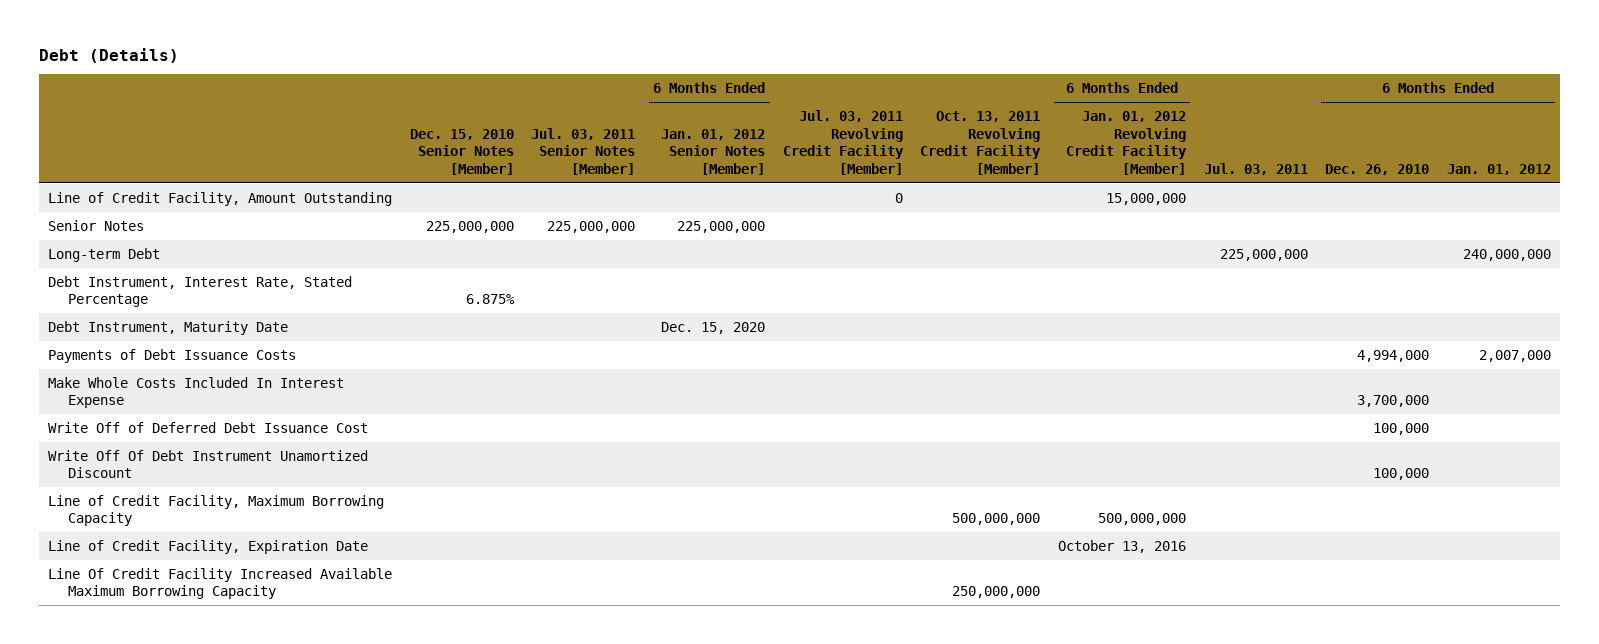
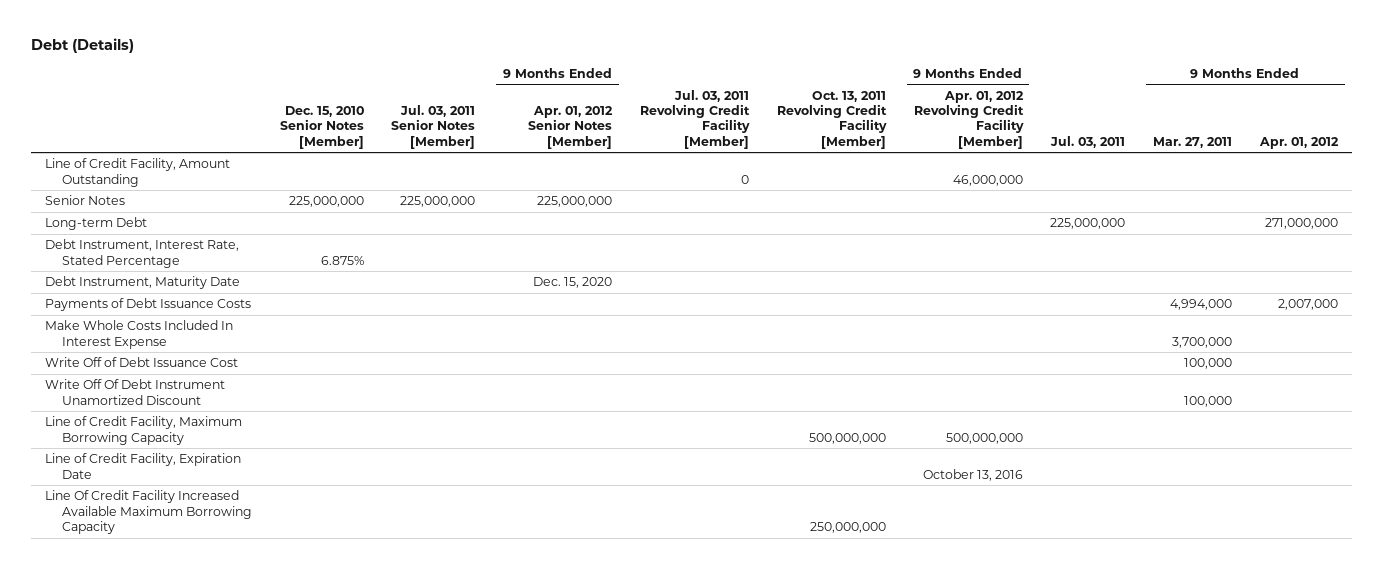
- | Dec. 15, 2010 Senior Notes [Member] | Jul. 03, 2011 Senior Notes [Member] | 6 Months Ended Jan. 01, 2012 Senior Notes [Member] | Jul. 03, 2011 Revolving Credit Facility [Member] | Oct. 13, 2011 Revolving Credit Facility [Member] | 6 Months Ended Jan. 01, 2012 Revolving Credit Facility [Member] | Jul. 03, 2011 | 6 Months Ended Dec. 26, 2010 | 6 Months Ended Jan. 01, 2012
+ | Dec. 15, 2010 Senior Notes [Member] | Jul. 03, 2011 Senior Notes [Member] | 9 Months Ended Apr. 01, 2012 Senior Notes [Member] | Jul. 03, 2011 Revolving Credit Facility [Member] | Oct. 13, 2011 Revolving Credit Facility [Member] | 9 Months Ended Apr. 01, 2012 Revolving Credit Facility [Member] | Jul. 03, 2011 | 9 Months Ended Mar. 27, 2011 | 9 Months Ended Apr. 01, 2012
- Write Off of Deferred Debt Issuance Cost | | | | | | | | 100,000 |
+ Write Off of Debt Issuance Cost | | | | | | | | 100,000 |

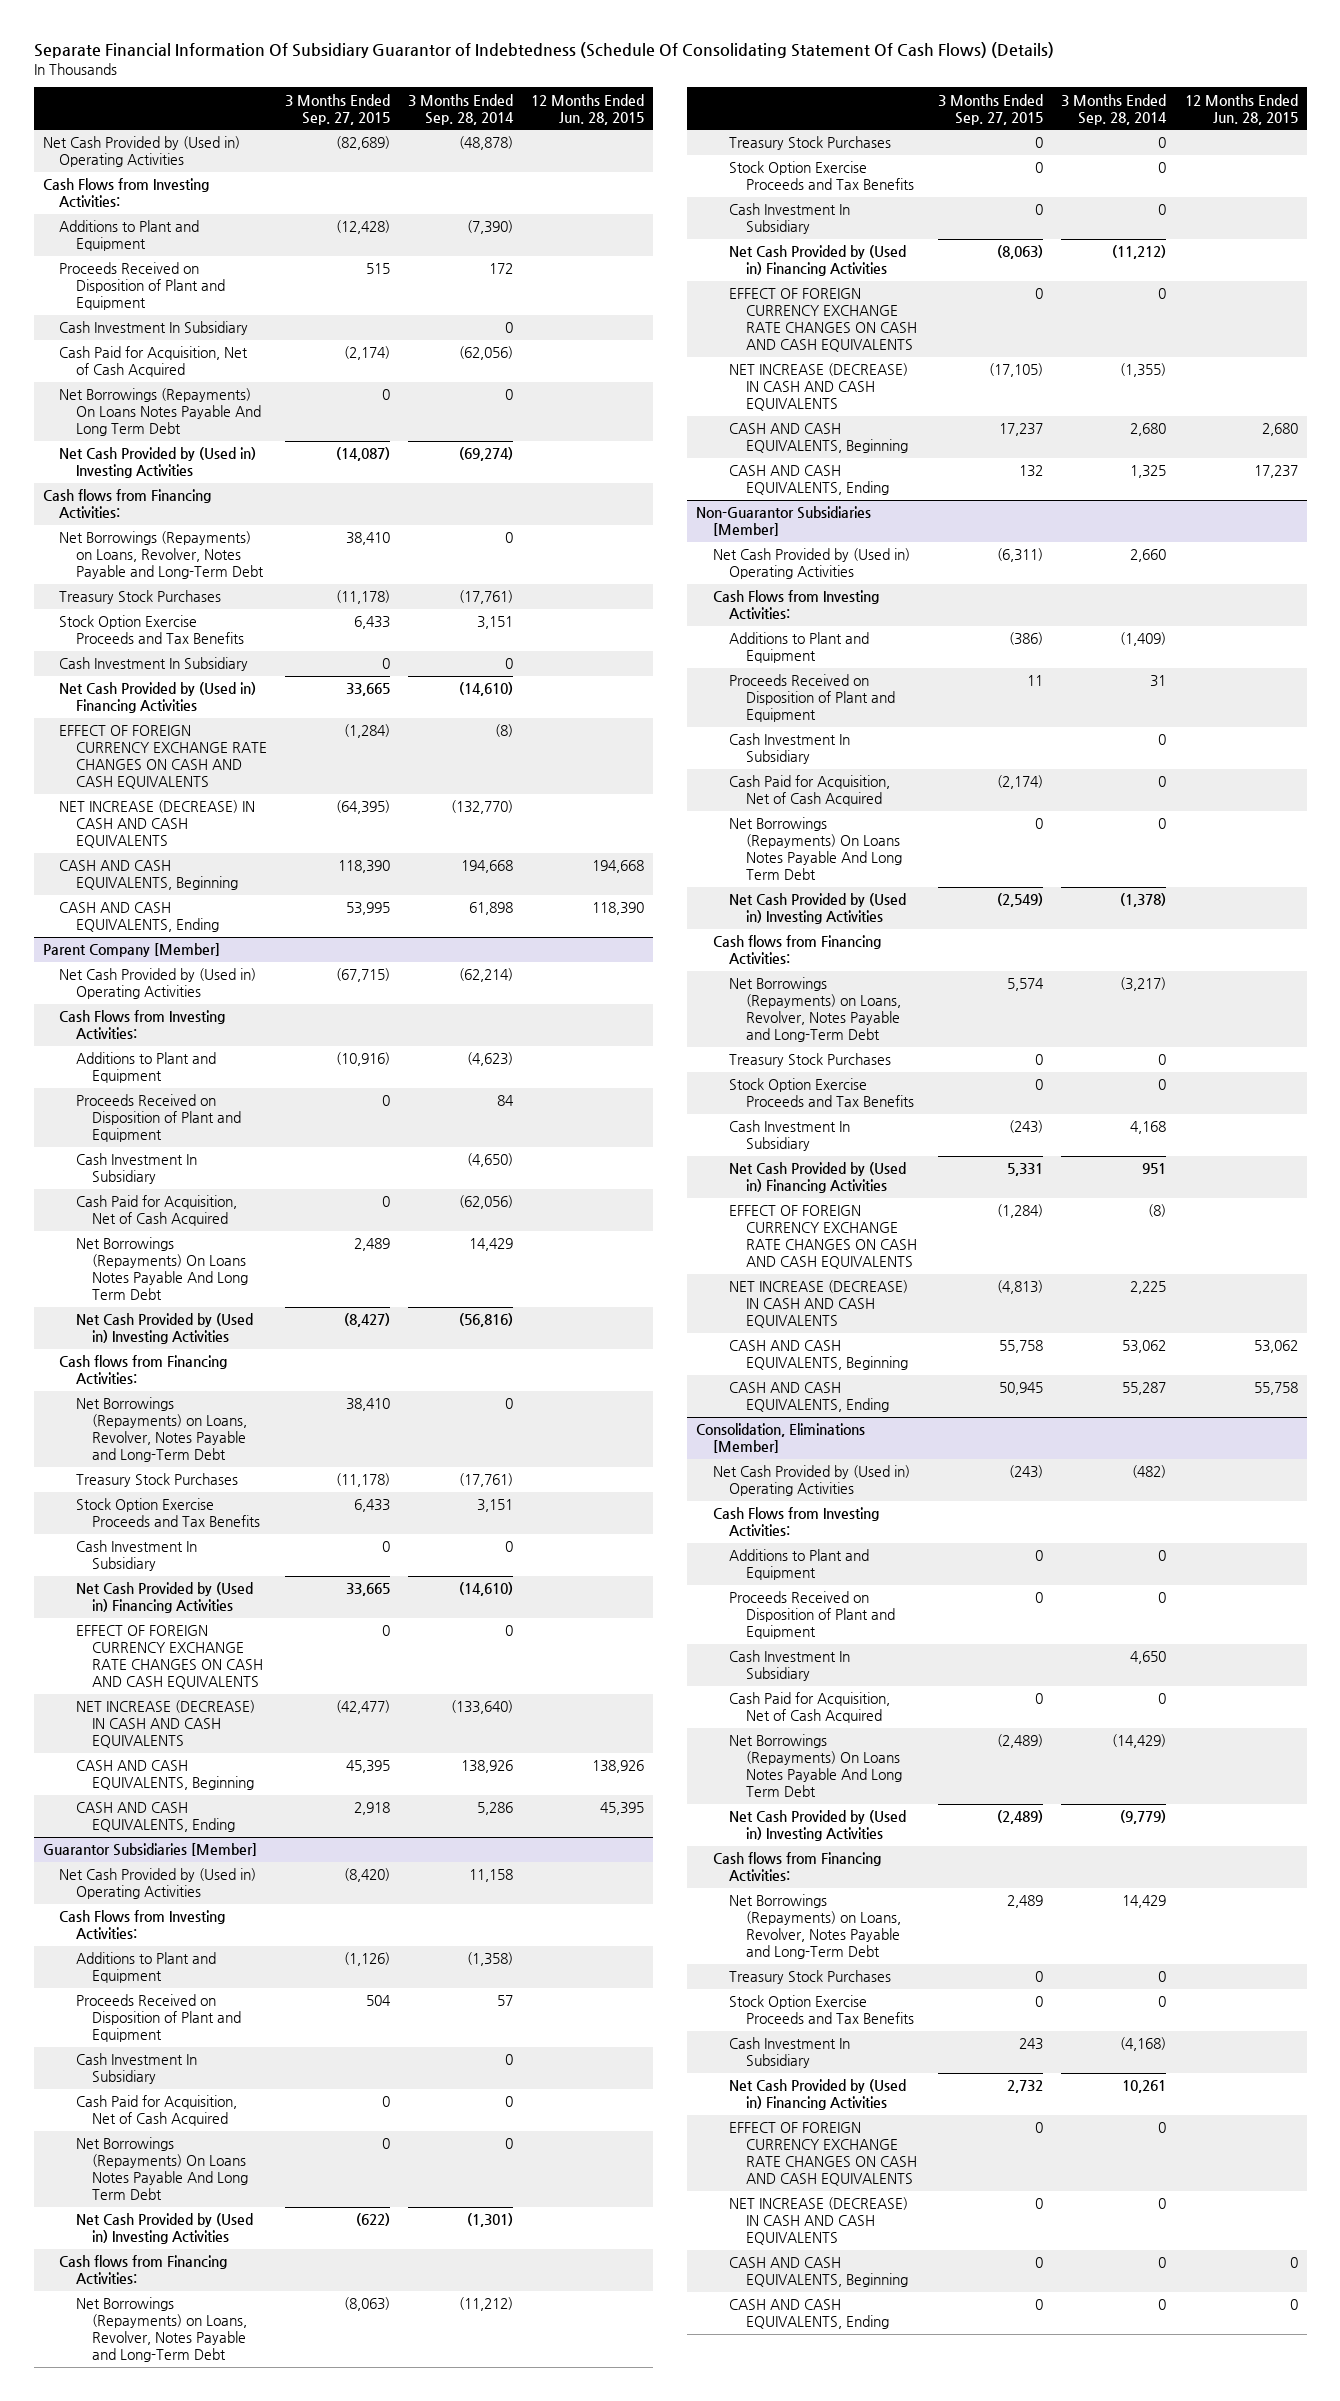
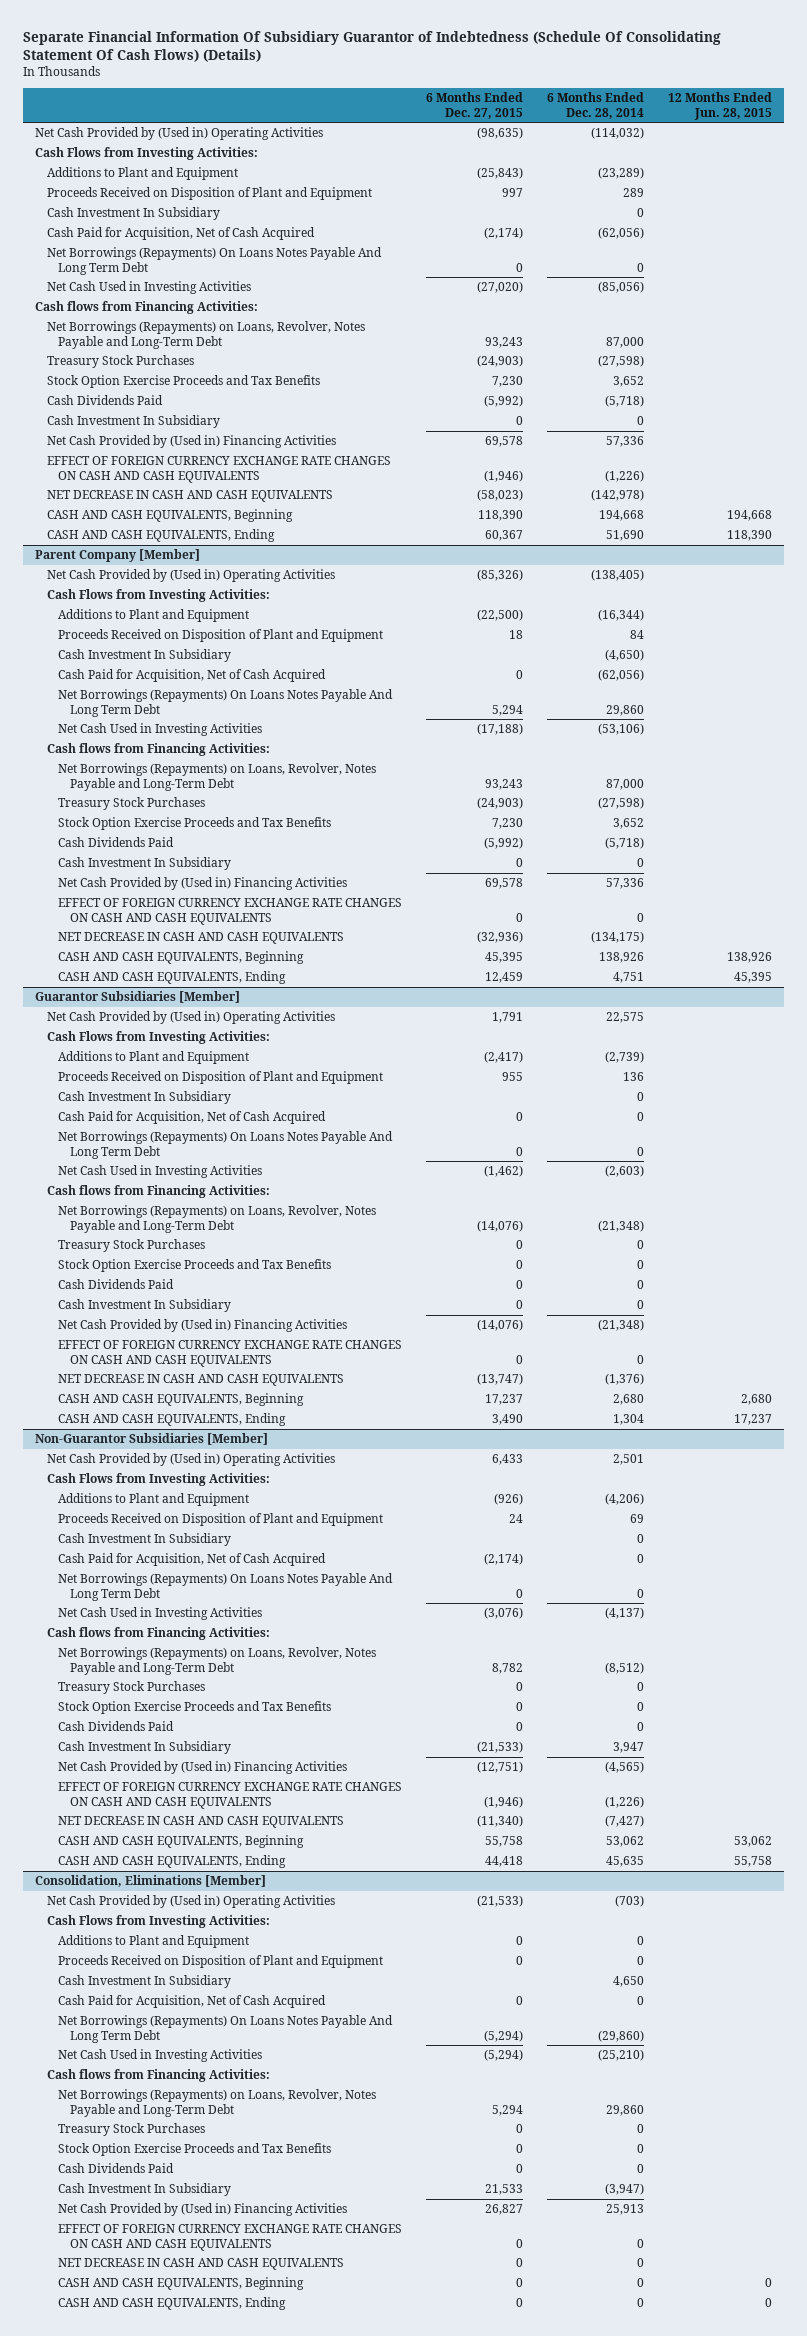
- | 3 Months Ended Sep. 27, 2015 | 3 Months Ended Sep. 28, 2014 | 12 Months Ended Jun. 28, 2015
+ | 6 Months Ended Dec. 27, 2015 | 6 Months Ended Dec. 28, 2014 | 12 Months Ended Jun. 28, 2015
- Net Cash Provided by (Used in) Investing Activities | (14,087) | (69,274) |
+ Net Cash Used in Investing Activities | (27,020) | (85,056) |
+ Cash Dividends Paid | (5,992) | (5,718) |
- NET INCREASE (DECREASE) IN CASH AND CASH EQUIVALENTS | (64,395) | (132,770) |
+ NET DECREASE IN CASH AND CASH EQUIVALENTS | (58,023) | (142,978) |
@ Parent Company [Member]
- Net Cash Provided by (Used in) Investing Activities | (8,427) | (56,816) |
+ Net Cash Used in Investing Activities | (17,188) | (53,106) |
+ Cash Dividends Paid | (5,992) | (5,718) |
- NET INCREASE (DECREASE) IN CASH AND CASH EQUIVALENTS | (42,477) | (133,640) |
+ NET DECREASE IN CASH AND CASH EQUIVALENTS | (32,936) | (134,175) |
@ Guarantor Subsidiaries [Member]
- Net Cash Provided by (Used in) Investing Activities | (622) | (1,301) |
+ Net Cash Used in Investing Activities | (1,462) | (2,603) |
+ Cash Dividends Paid | 0 | 0 |
- NET INCREASE (DECREASE) IN CASH AND CASH EQUIVALENTS | (17,105) | (1,355) |
+ NET DECREASE IN CASH AND CASH EQUIVALENTS | (13,747) | (1,376) |
@ Non-Guarantor Subsidiaries [Member]
- Net Cash Provided by (Used in) Investing Activities | (2,549) | (1,378) |
+ Net Cash Used in Investing Activities | (3,076) | (4,137) |
+ Cash Dividends Paid | 0 | 0 |
- NET INCREASE (DECREASE) IN CASH AND CASH EQUIVALENTS | (4,813) | 2,225 |
+ NET DECREASE IN CASH AND CASH EQUIVALENTS | (11,340) | (7,427) |
@ Consolidation, Eliminations [Member]
- Net Cash Provided by (Used in) Investing Activities | (2,489) | (9,779) |
+ Net Cash Used in Investing Activities | (5,294) | (25,210) |
+ Cash Dividends Paid | 0 | 0 |
- NET INCREASE (DECREASE) IN CASH AND CASH EQUIVALENTS | 0 | 0 |
+ NET DECREASE IN CASH AND CASH EQUIVALENTS | 0 | 0 |

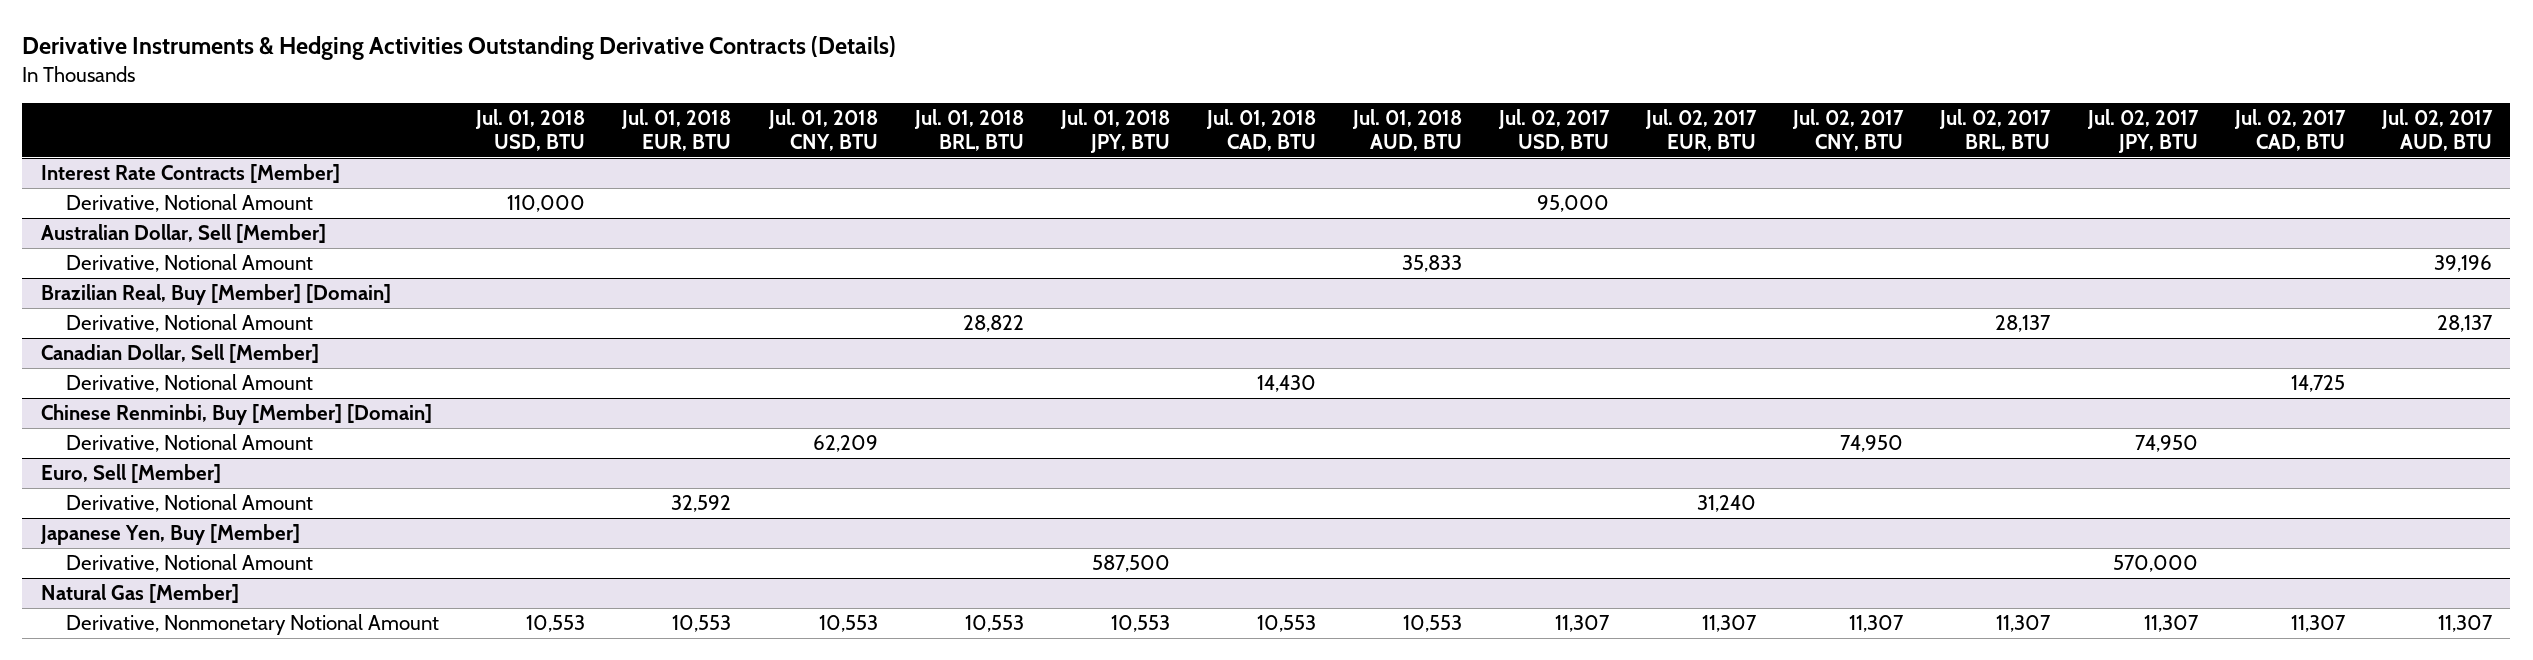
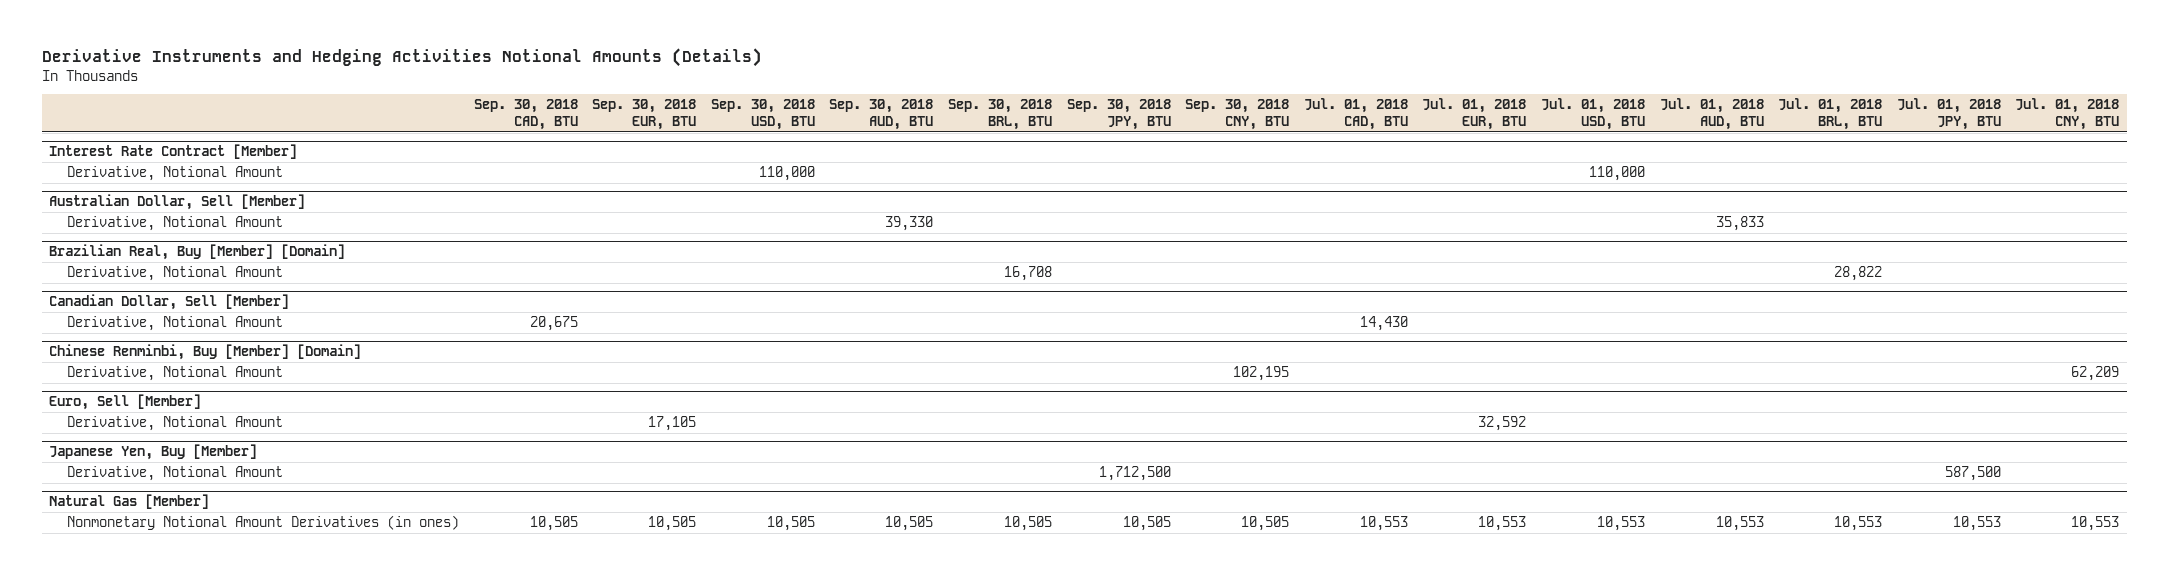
- Derivative Instruments & Hedging Activities Outstanding Derivative Contracts (Details)
+ Derivative Instruments and Hedging Activities Notional Amounts (Details)
- | Jul. 01, 2018 USD, BTU | Jul. 01, 2018 EUR, BTU | Jul. 01, 2018 CNY, BTU | Jul. 01, 2018 BRL, BTU | Jul. 01, 2018 JPY, BTU | Jul. 01, 2018 CAD, BTU | Jul. 01, 2018 AUD, BTU | Jul. 02, 2017 USD, BTU | Jul. 02, 2017 EUR, BTU | Jul. 02, 2017 CNY, BTU | Jul. 02, 2017 BRL, BTU | Jul. 02, 2017 JPY, BTU | Jul. 02, 2017 CAD, BTU | Jul. 02, 2017 AUD, BTU
+ | Sep. 30, 2018 CAD, BTU | Sep. 30, 2018 EUR, BTU | Sep. 30, 2018 USD, BTU | Sep. 30, 2018 AUD, BTU | Sep. 30, 2018 BRL, BTU | Sep. 30, 2018 JPY, BTU | Sep. 30, 2018 CNY, BTU | Jul. 01, 2018 CAD, BTU | Jul. 01, 2018 EUR, BTU | Jul. 01, 2018 USD, BTU | Jul. 01, 2018 AUD, BTU | Jul. 01, 2018 BRL, BTU | Jul. 01, 2018 JPY, BTU | Jul. 01, 2018 CNY, BTU
- Interest Rate Contracts [Member]
+ Interest Rate Contract [Member]
@ Natural Gas [Member]
- Derivative, Nonmonetary Notional Amount | 10,553 | 10,553 | 10,553 | 10,553 | 10,553 | 10,553 | 10,553 | 11,307 | 11,307 | 11,307 | 11,307 | 11,307 | 11,307 | 11,307
+ Nonmonetary Notional Amount Derivatives (in ones) | 10,505 | 10,505 | 10,505 | 10,505 | 10,505 | 10,505 | 10,505 | 10,553 | 10,553 | 10,553 | 10,553 | 10,553 | 10,553 | 10,553

